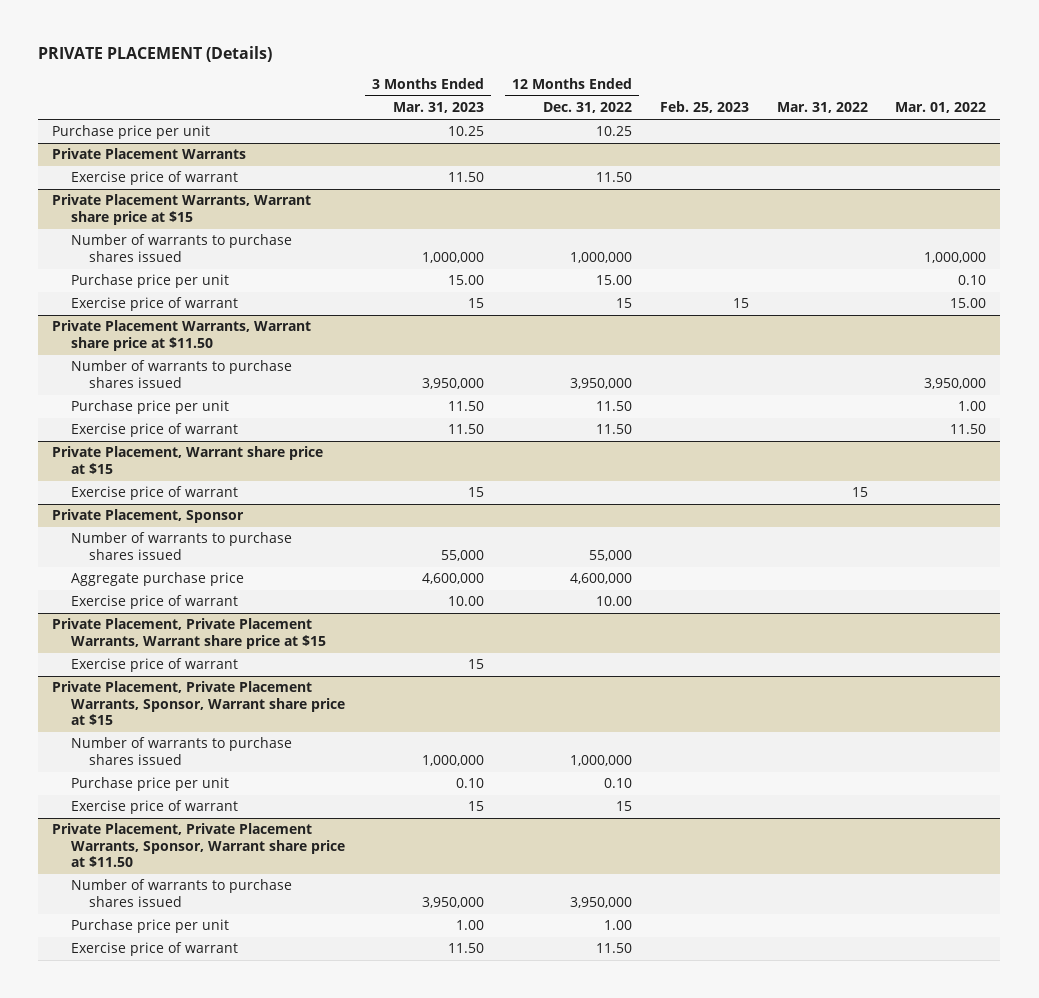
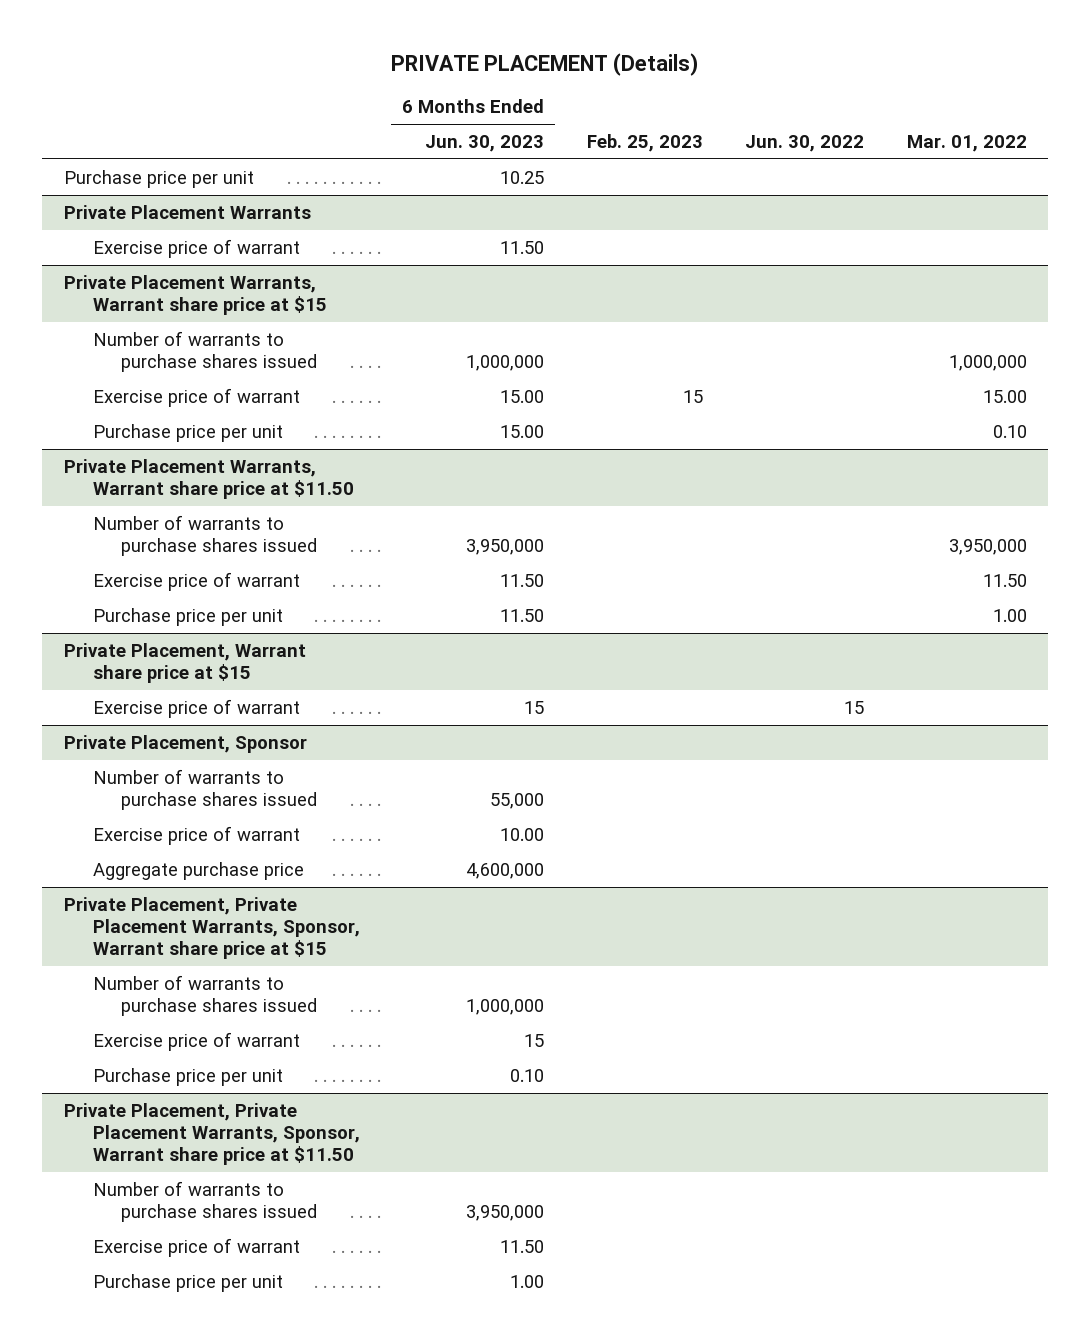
- | 3 Months Ended Mar. 31, 2023 | 12 Months Ended Dec. 31, 2022 | Feb. 25, 2023 | Mar. 31, 2022 | Mar. 01, 2022
+ | 6 Months Ended Jun. 30, 2023 | Feb. 25, 2023 | Jun. 30, 2022 | Mar. 01, 2022
@ Private Placement Warrants, Warrant share price at $15
moved down: Purchase price per unit | 15.00 | | | 0.10
@ Private Placement Warrants, Warrant share price at $11.50
moved down: Purchase price per unit | 11.50 | | | 1.00
- Private Placement, Private Placement Warrants, Warrant share price at $15
- Exercise price of warrant | 15 | | | |
@ Private Placement, Sponsor
moved down: Aggregate purchase price | 4,600,000 | | |
@ Private Placement, Private Placement Warrants, Sponsor, Warrant share price at $15
moved down: Purchase price per unit | 0.10 | | |
@ Private Placement, Private Placement Warrants, Sponsor, Warrant share price at $11.50
moved down: Purchase price per unit | 1.00 | | |

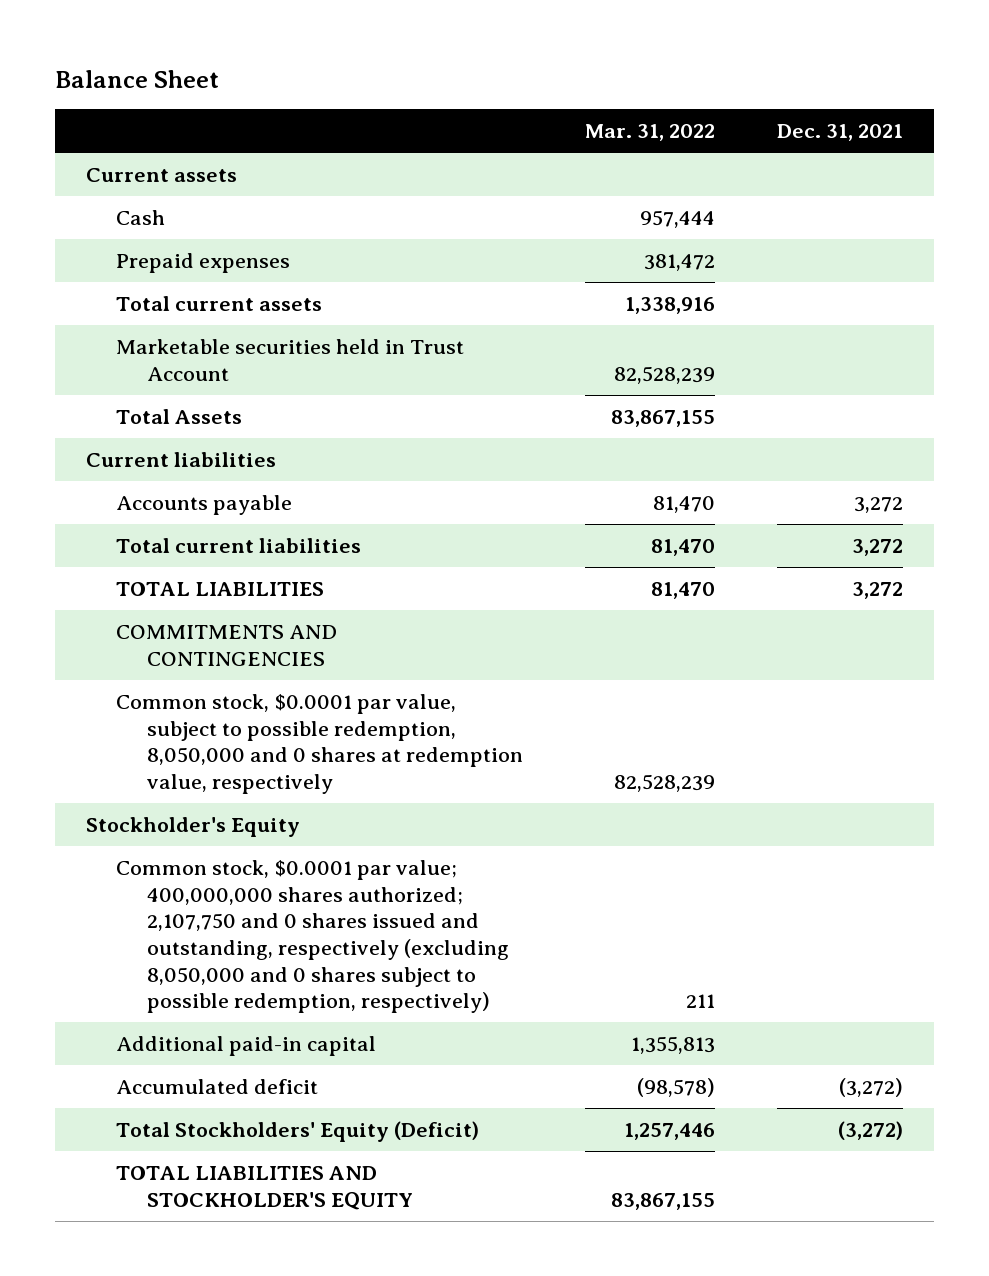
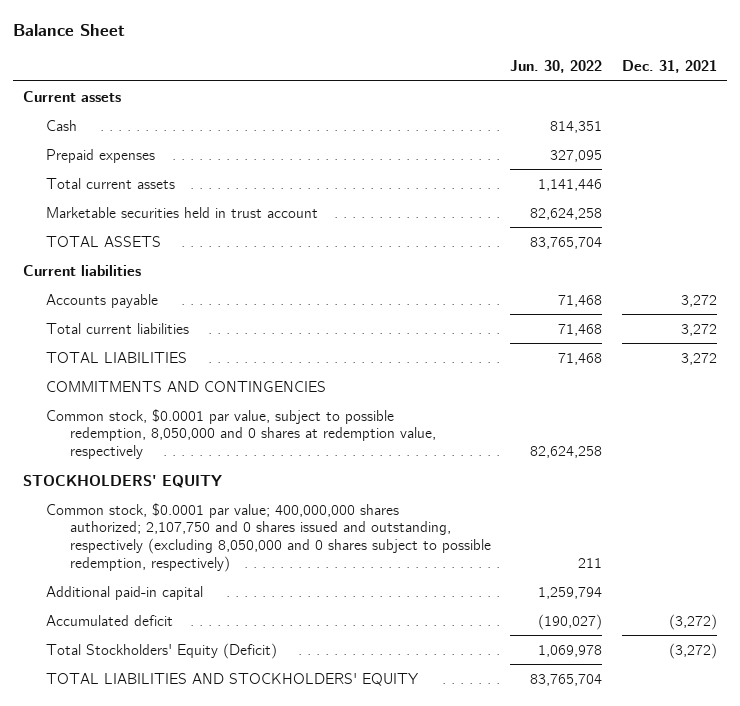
- | Mar. 31, 2022 | Dec. 31, 2021
+ | Jun. 30, 2022 | Dec. 31, 2021
- Marketable securities held in Trust Account | 82,528,239 |
- Total Assets | 83,867,155 |
+ Marketable securities held in trust account | 82,624,258 |
+ TOTAL ASSETS | 83,765,704 |
- Stockholder's Equity
+ STOCKHOLDERS' EQUITY
- TOTAL LIABILITIES AND STOCKHOLDER'S EQUITY | 83,867,155 |
+ TOTAL LIABILITIES AND STOCKHOLDERS' EQUITY | 83,765,704 |

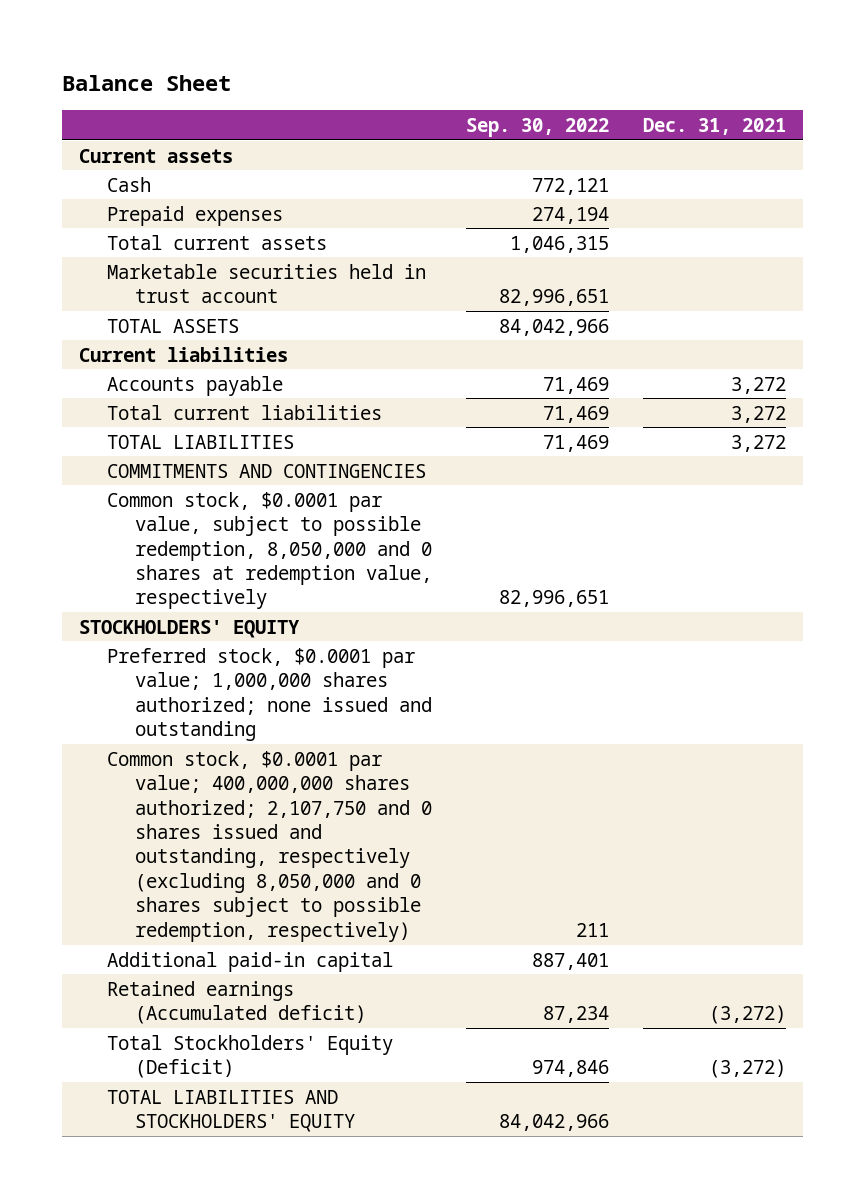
- | Jun. 30, 2022 | Dec. 31, 2021
+ | Sep. 30, 2022 | Dec. 31, 2021
+ Preferred stock, $0.0001 par value; 1,000,000 shares authorized; none issued and outstanding
- Accumulated deficit | (190,027) | (3,272)
+ Retained earnings (Accumulated deficit) | 87,234 | (3,272)

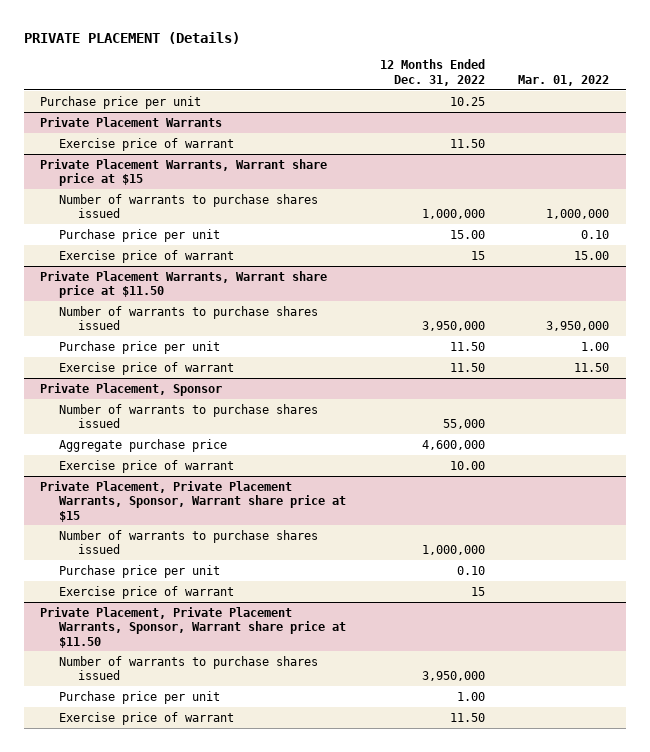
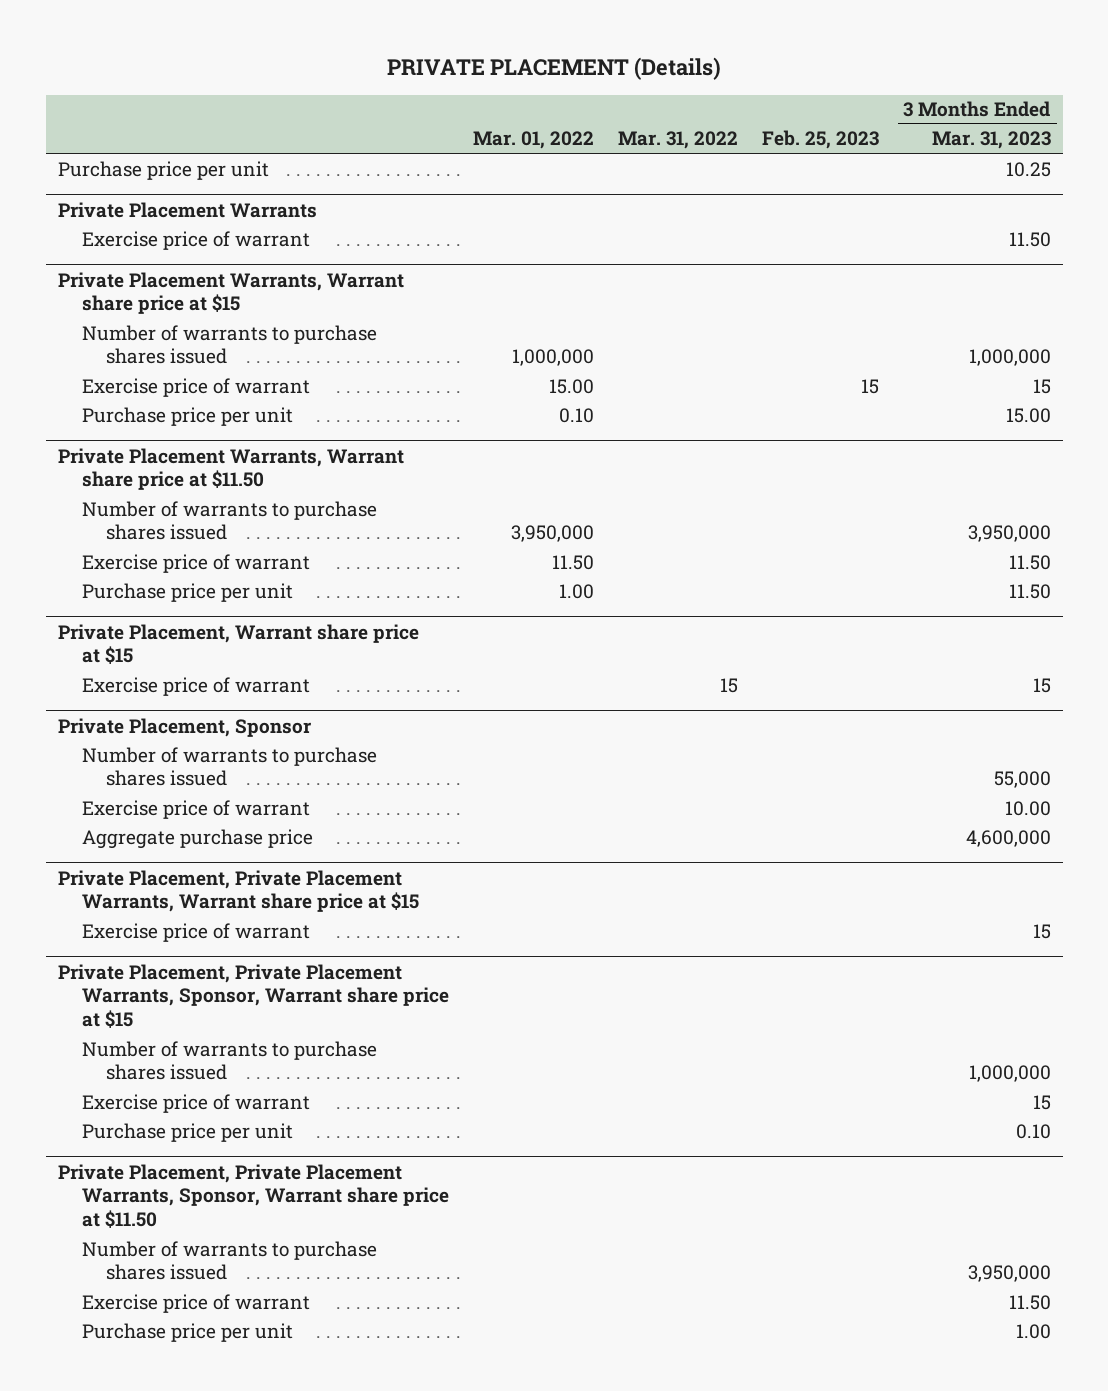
- | 12 Months Ended Dec. 31, 2022 | Mar. 01, 2022
+ | Mar. 01, 2022 | Mar. 31, 2022 | Feb. 25, 2023 | 3 Months Ended Mar. 31, 2023
@ Private Placement Warrants, Warrant share price at $15
moved down: Purchase price per unit | 0.10 | | | 15.00
@ Private Placement Warrants, Warrant share price at $11.50
moved down: Purchase price per unit | 1.00 | | | 11.50
+ Private Placement, Warrant share price at $15
+ Exercise price of warrant | | 15 | | 15
@ Private Placement, Sponsor
moved down: Aggregate purchase price | | | | 4,600,000
+ Private Placement, Private Placement Warrants, Warrant share price at $15
+ Exercise price of warrant | | | | 15
@ Private Placement, Private Placement Warrants, Sponsor, Warrant share price at $15
moved down: Purchase price per unit | | | | 0.10
@ Private Placement, Private Placement Warrants, Sponsor, Warrant share price at $11.50
moved down: Purchase price per unit | | | | 1.00

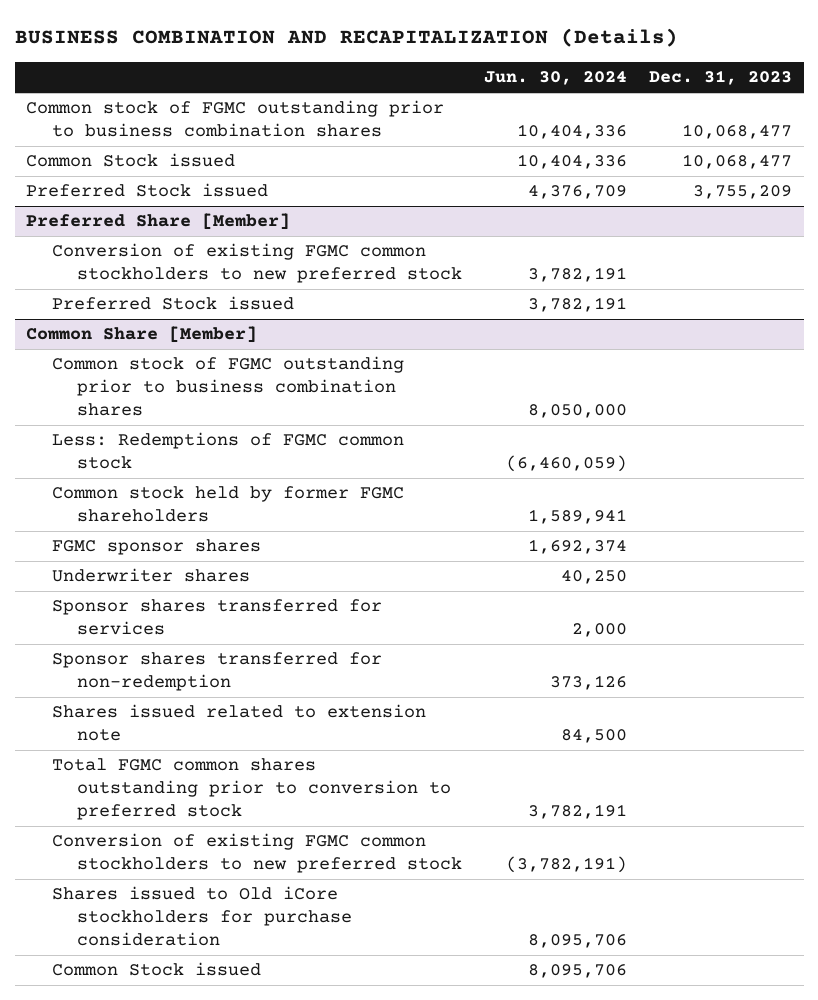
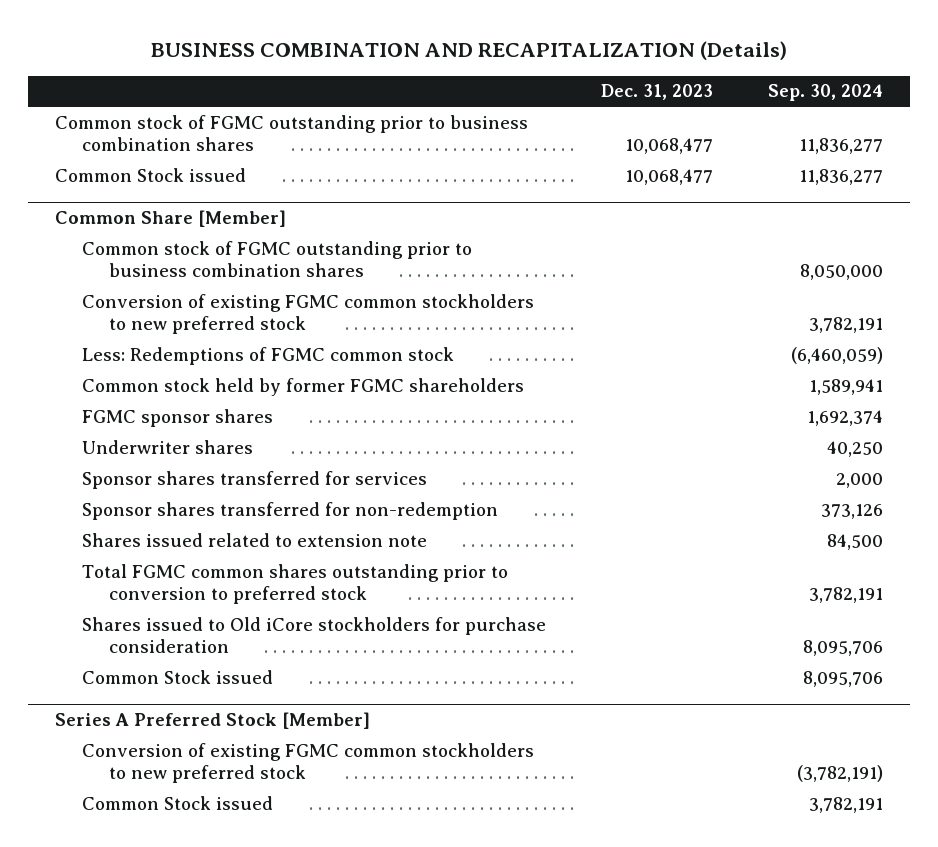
- | Jun. 30, 2024 | Dec. 31, 2023
+ | Dec. 31, 2023 | Sep. 30, 2024
- Preferred Stock issued | 4,376,709 | 3,755,209
- Preferred Share [Member]
- Conversion of existing FGMC common stockholders to new preferred stock | 3,782,191 |
- Preferred Stock issued | 3,782,191 |
@ Common Share [Member]
moved up: Conversion of existing FGMC common stockholders to new preferred stock | | 3,782,191
+ Series A Preferred Stock [Member]
+ Conversion of existing FGMC common stockholders to new preferred stock | | (3,782,191)
+ Common Stock issued | | 3,782,191

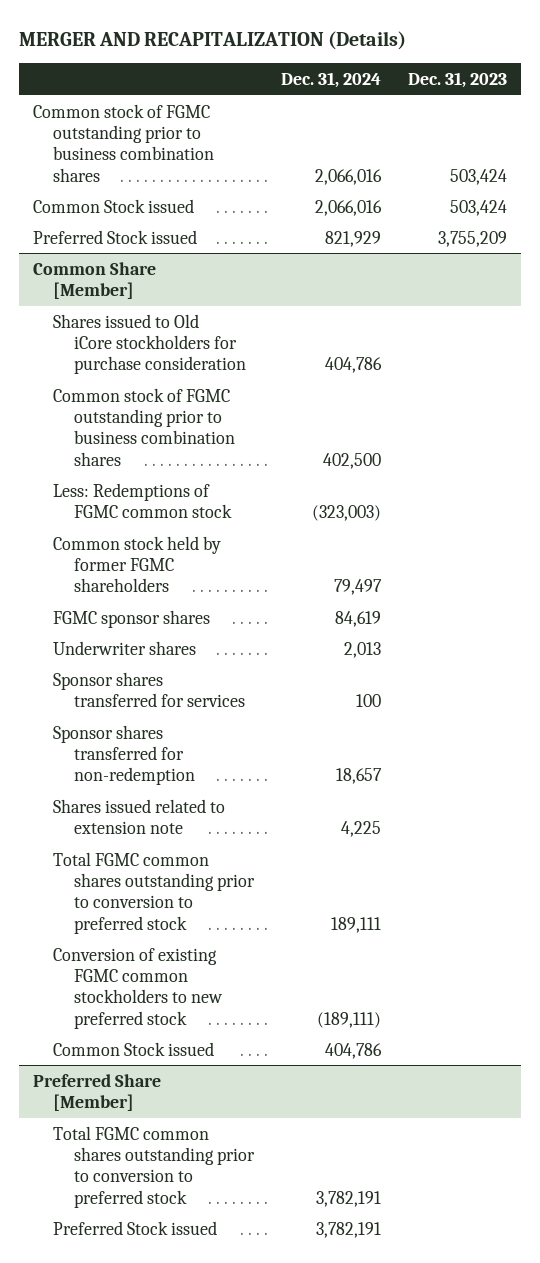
- BUSINESS COMBINATION AND RECAPITALIZATION (Details)
+ MERGER AND RECAPITALIZATION (Details)
- | Dec. 31, 2023 | Sep. 30, 2024
+ | Dec. 31, 2024 | Dec. 31, 2023
- Common stock of FGMC outstanding prior to business combination shares | 10,068,477 | 11,836,277
- Common Stock issued | 10,068,477 | 11,836,277
+ Common stock of FGMC outstanding prior to business combination shares | 2,066,016 | 503,424
+ Common Stock issued | 2,066,016 | 503,424
+ Preferred Stock issued | 821,929 | 3,755,209
@ Common Share [Member]
moved up: Shares issued to Old iCore stockholders for purchase consideration | 404,786 |
moved down: Conversion of existing FGMC common stockholders to new preferred stock | (189,111) |
- Series A Preferred Stock [Member]
- Conversion of existing FGMC common stockholders to new preferred stock | | (3,782,191)
- Common Stock issued | | 3,782,191
+ Preferred Share [Member]
+ Total FGMC common shares outstanding prior to conversion to preferred stock | 3,782,191 |
+ Preferred Stock issued | 3,782,191 |

